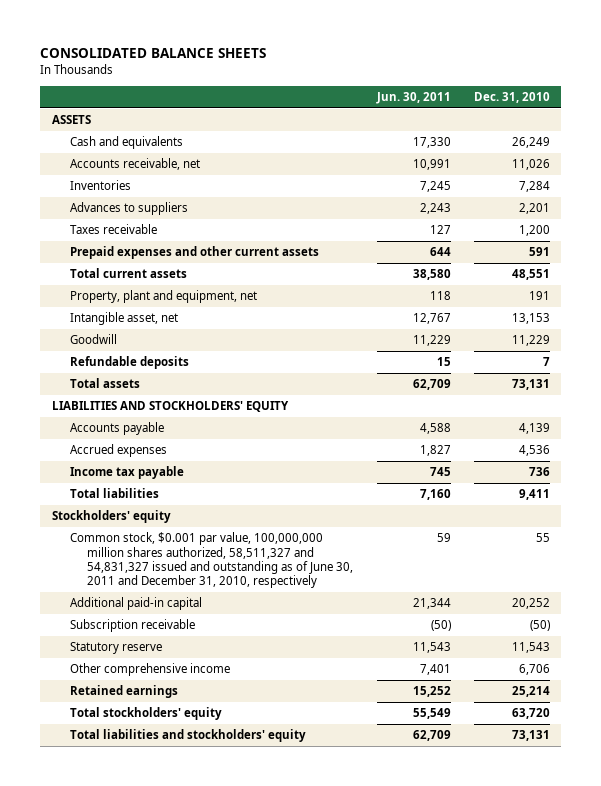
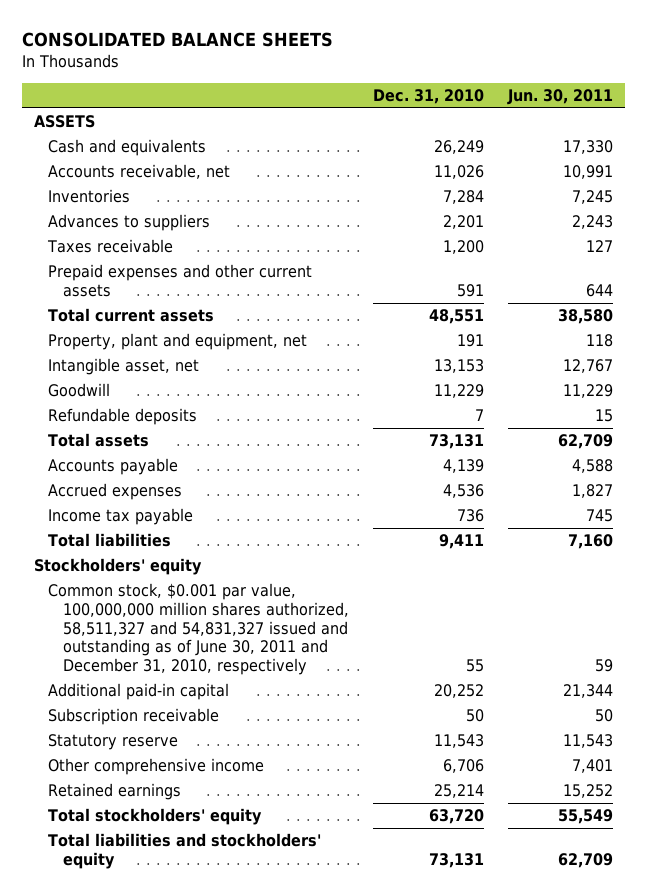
- | Jun. 30, 2011 | Dec. 31, 2010
+ | Dec. 31, 2010 | Jun. 30, 2011
- LIABILITIES AND STOCKHOLDERS' EQUITY
- Subscription receivable | (50) | (50)
+ Subscription receivable | 50 | 50

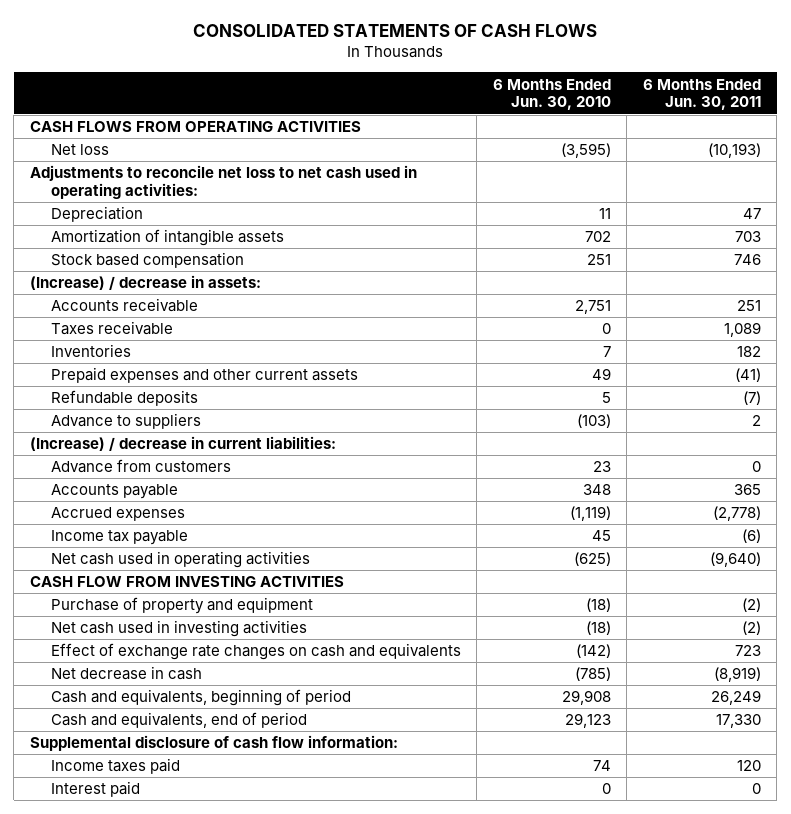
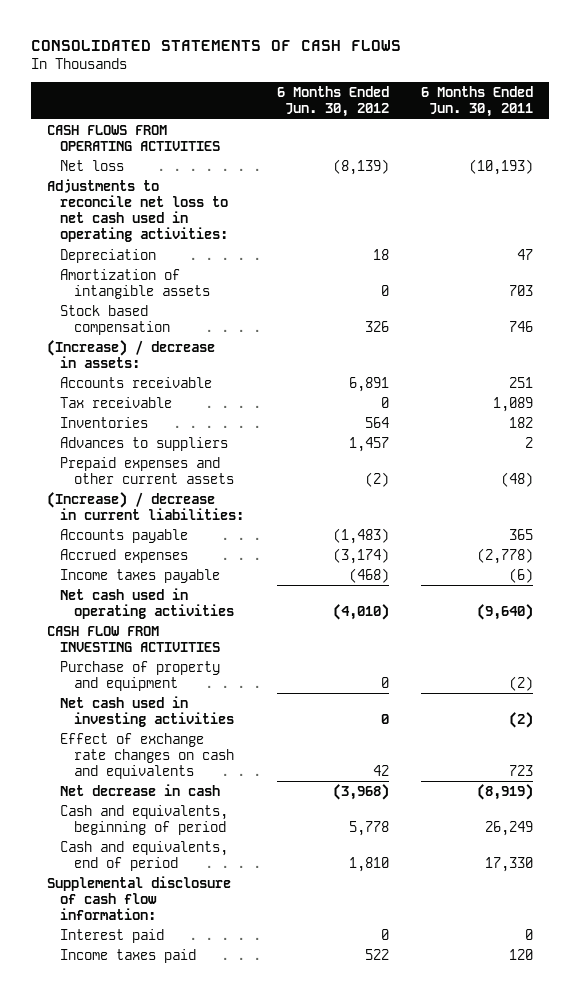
- | 6 Months Ended Jun. 30, 2010 | 6 Months Ended Jun. 30, 2011
+ | 6 Months Ended Jun. 30, 2012 | 6 Months Ended Jun. 30, 2011
- Taxes receivable | 0 | 1,089
+ Tax receivable | 0 | 1,089
- Prepaid expenses and other current assets | 49 | (41)
- Refundable deposits | 5 | (7)
- Advance to suppliers | (103) | 2
+ Advances to suppliers | 1,457 | 2
+ Prepaid expenses and other current assets | (2) | (48)
- Advance from customers | 23 | 0
- Income tax payable | 45 | (6)
+ Income taxes payable | (468) | (6)
moved down: Income taxes paid | 522 | 120

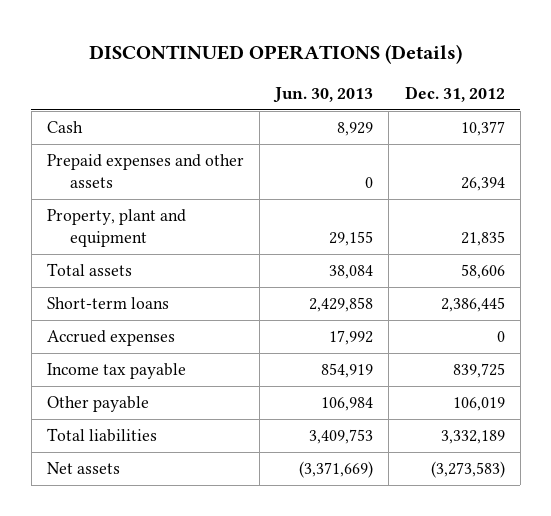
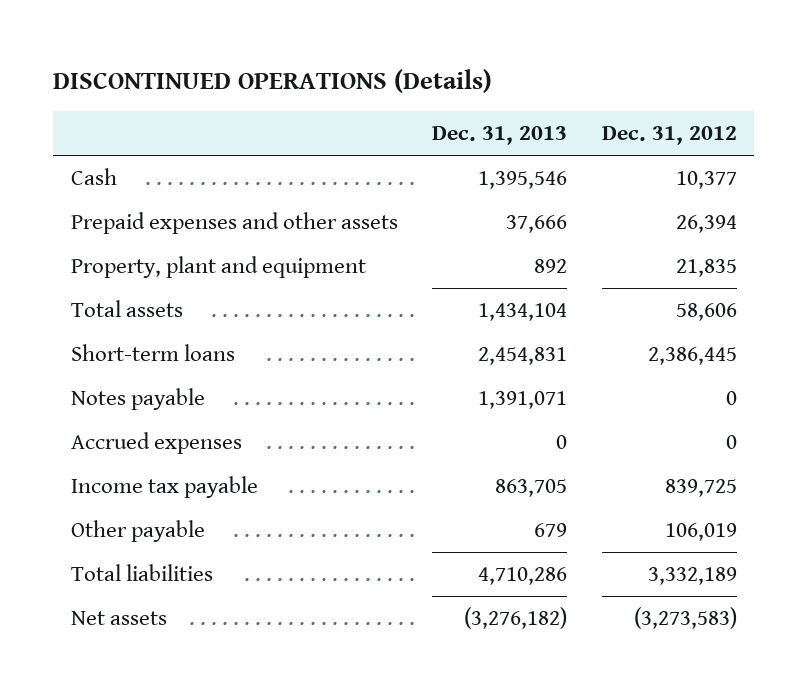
- | Jun. 30, 2013 | Dec. 31, 2012
+ | Dec. 31, 2013 | Dec. 31, 2012
+ Notes payable | 1,391,071 | 0

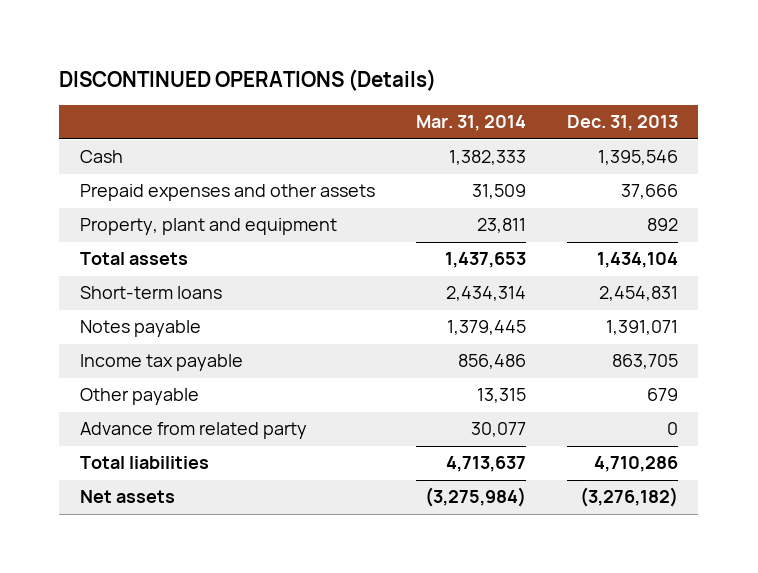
- | Dec. 31, 2013 | Dec. 31, 2012
+ | Mar. 31, 2014 | Dec. 31, 2013
- Accrued expenses | 0 | 0
+ Advance from related party | 30,077 | 0

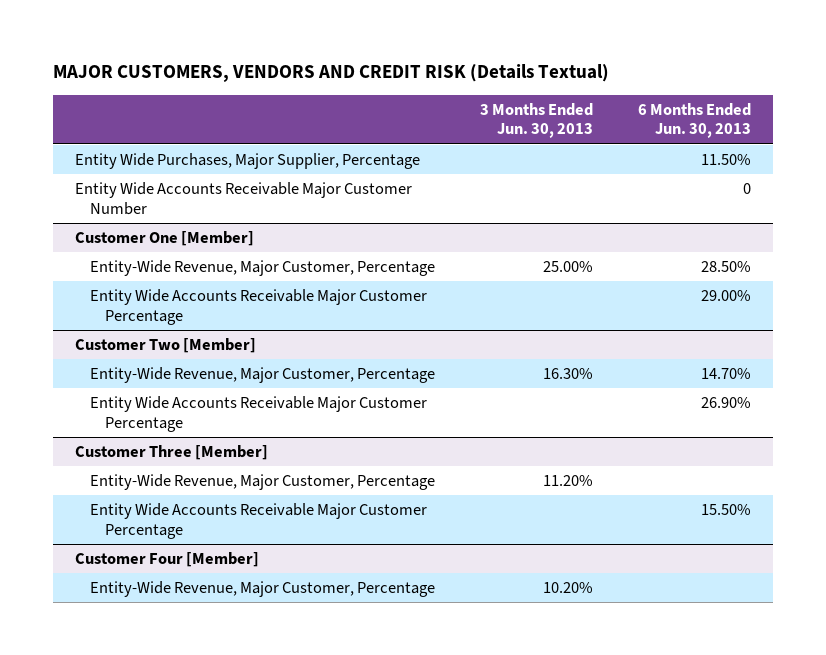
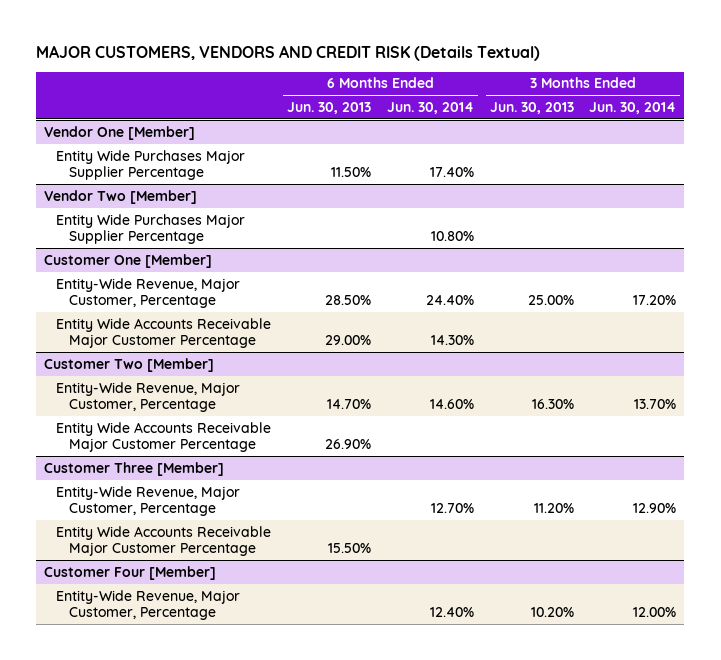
- | 3 Months Ended Jun. 30, 2013 | 6 Months Ended Jun. 30, 2013
+ | 6 Months Ended Jun. 30, 2013 | 6 Months Ended Jun. 30, 2014 | 3 Months Ended Jun. 30, 2013 | 3 Months Ended Jun. 30, 2014
- Entity Wide Purchases, Major Supplier, Percentage | | 11.50%
- Entity Wide Accounts Receivable Major Customer Number | | 0
+ Vendor One [Member]
+ Entity Wide Purchases Major Supplier Percentage | 11.50% | 17.40% | |
+ Vendor Two [Member]
+ Entity Wide Purchases Major Supplier Percentage | | 10.80% | |

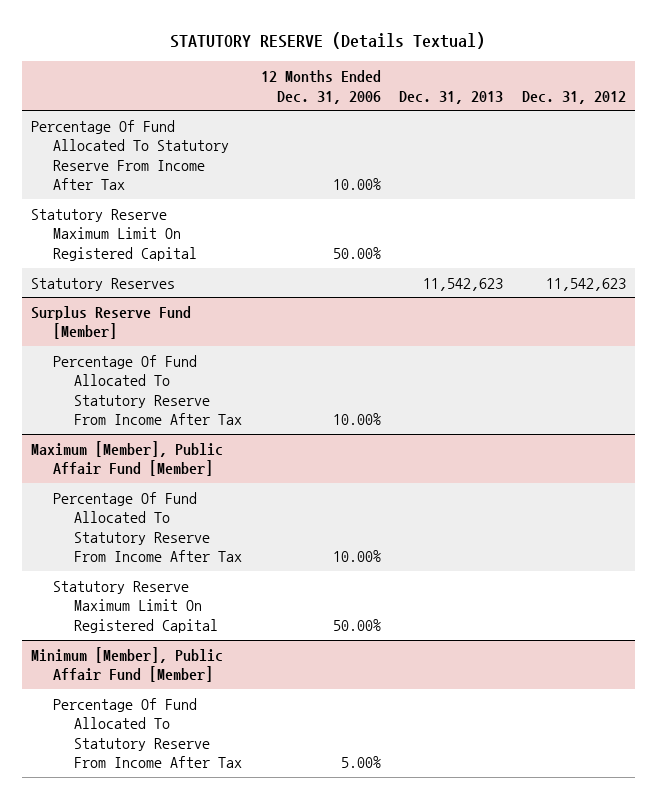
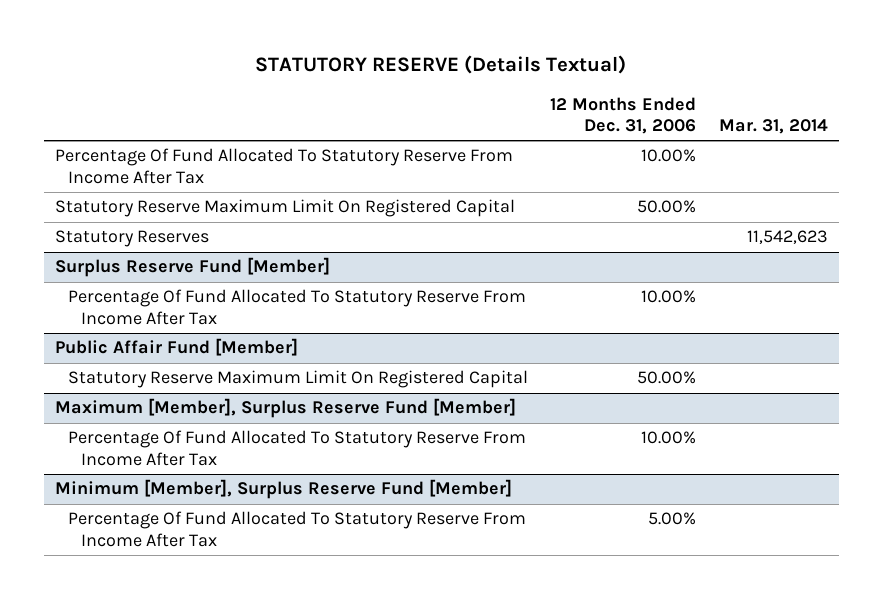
- | 12 Months Ended Dec. 31, 2006 | Dec. 31, 2013 | Dec. 31, 2012
+ | 12 Months Ended Dec. 31, 2006 | Mar. 31, 2014
- Maximum [Member], Public Affair Fund [Member]
- Percentage Of Fund Allocated To Statutory Reserve From Income After Tax | 10.00% | |
+ Public Affair Fund [Member]
- Minimum [Member], Public Affair Fund [Member]
+ Maximum [Member], Surplus Reserve Fund [Member]
+ Percentage Of Fund Allocated To Statutory Reserve From Income After Tax | 10.00% |
+ Minimum [Member], Surplus Reserve Fund [Member]

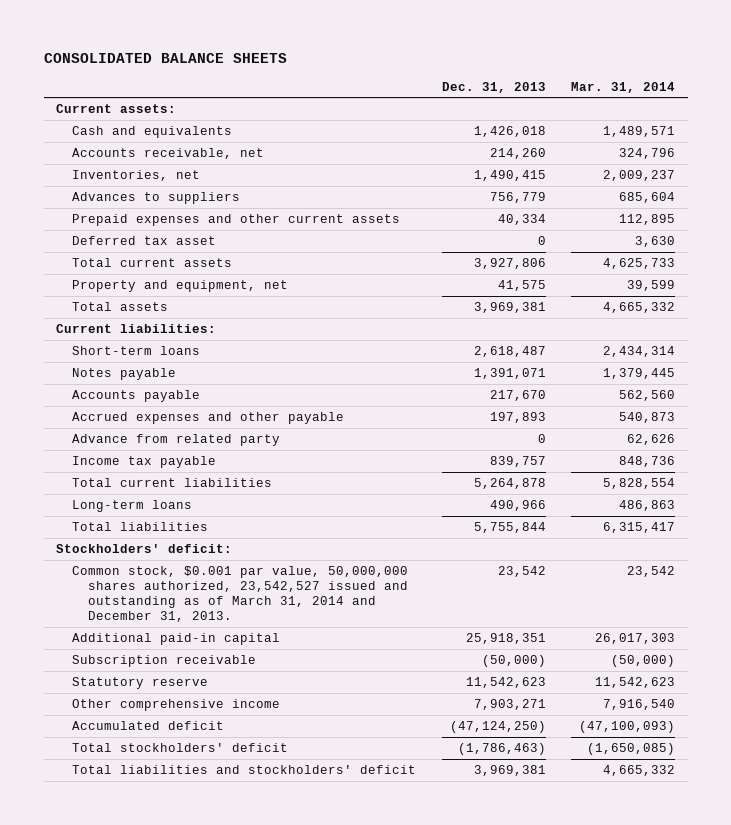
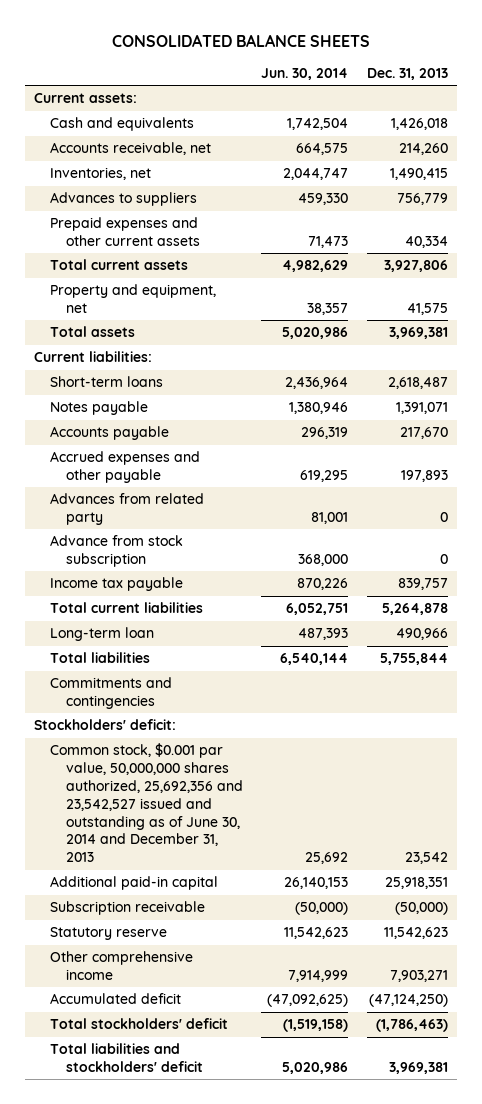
- | Dec. 31, 2013 | Mar. 31, 2014
+ | Jun. 30, 2014 | Dec. 31, 2013
- Deferred tax asset | 0 | 3,630
- Advance from related party | 0 | 62,626
+ Advances from related party | 81,001 | 0
+ Advance from stock subscription | 368,000 | 0
- Long-term loans | 490,966 | 486,863
+ Long-term loan | 487,393 | 490,966
+ Commitments and contingencies
- Common stock, $0.001 par value, 50,000,000 shares authorized, 23,542,527 issued and outstanding as of March 31, 2014 and December 31, 2013. | 23,542 | 23,542
+ Common stock, $0.001 par value, 50,000,000 shares authorized, 25,692,356 and 23,542,527 issued and outstanding as of June 30, 2014 and December 31, 2013 | 25,692 | 23,542

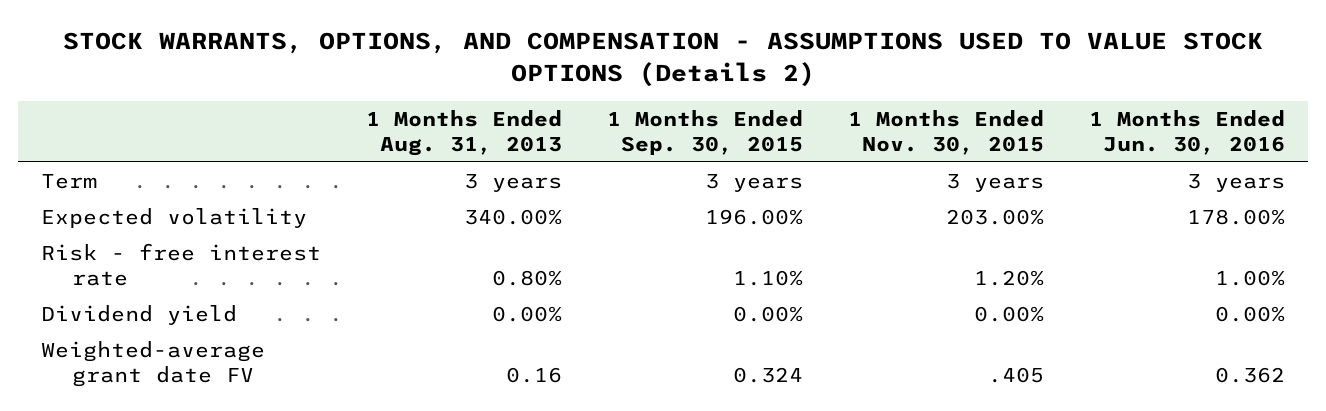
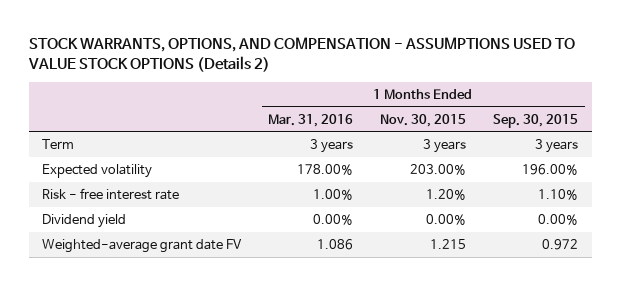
- | 1 Months Ended Aug. 31, 2013 | 1 Months Ended Sep. 30, 2015 | 1 Months Ended Nov. 30, 2015 | 1 Months Ended Jun. 30, 2016
+ | 1 Months Ended Mar. 31, 2016 | 1 Months Ended Nov. 30, 2015 | 1 Months Ended Sep. 30, 2015
- Weighted-average grant date FV | 0.16 | 0.324 | .405 | 0.362
+ Weighted-average grant date FV | 1.086 | 1.215 | 0.972

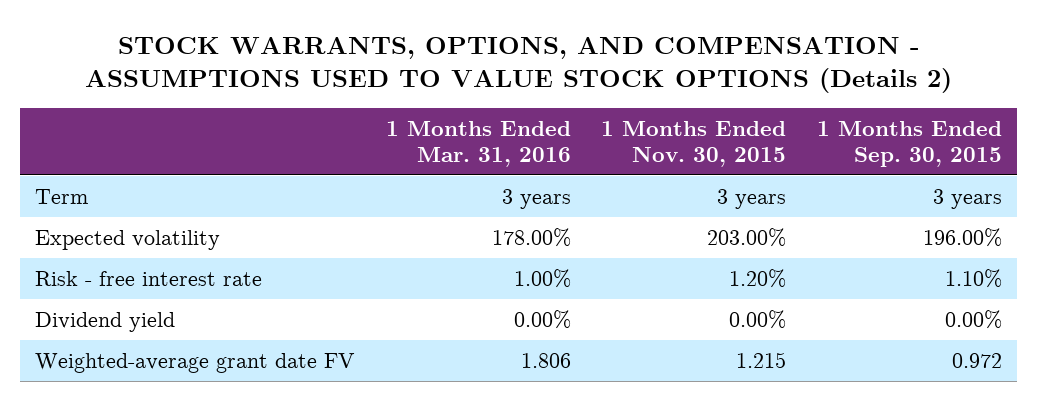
- Weighted-average grant date FV | 1.086 | 1.215 | 0.972
+ Weighted-average grant date FV | 1.806 | 1.215 | 0.972

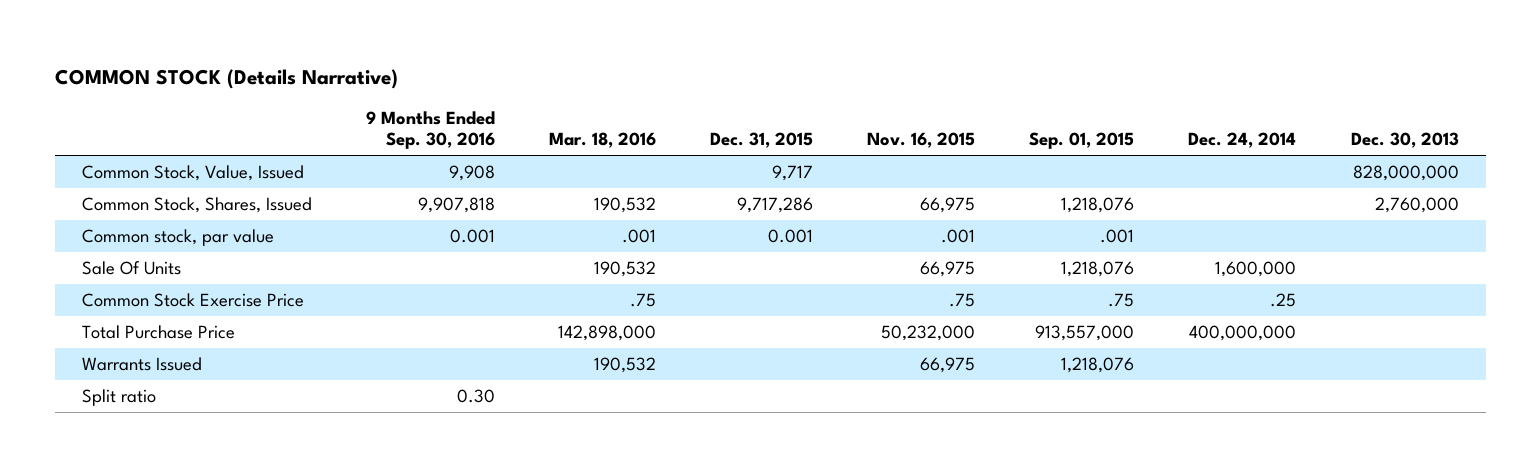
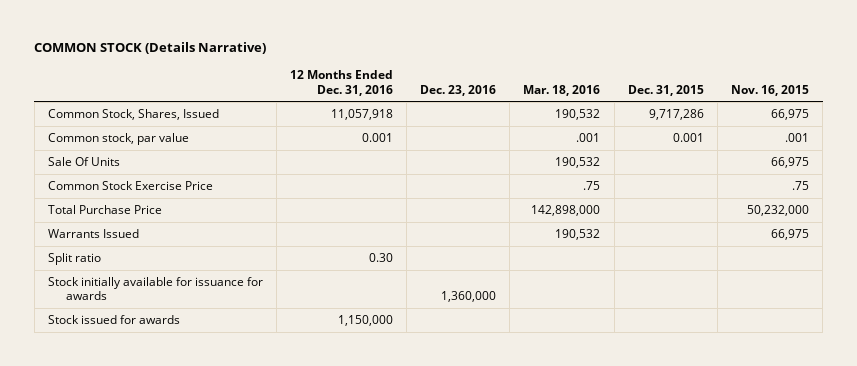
- | 9 Months Ended Sep. 30, 2016 | Mar. 18, 2016 | Dec. 31, 2015 | Nov. 16, 2015 | Sep. 01, 2015 | Dec. 24, 2014 | Dec. 30, 2013
+ | 12 Months Ended Dec. 31, 2016 | Dec. 23, 2016 | Mar. 18, 2016 | Dec. 31, 2015 | Nov. 16, 2015
- Common Stock, Value, Issued | 9,908 | | 9,717 | | | | 828,000,000
+ Stock initially available for issuance for awards | | 1,360,000 | | |
+ Stock issued for awards | 1,150,000 | | | |

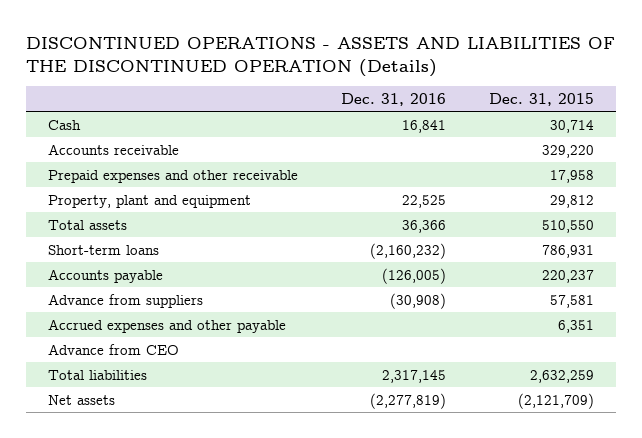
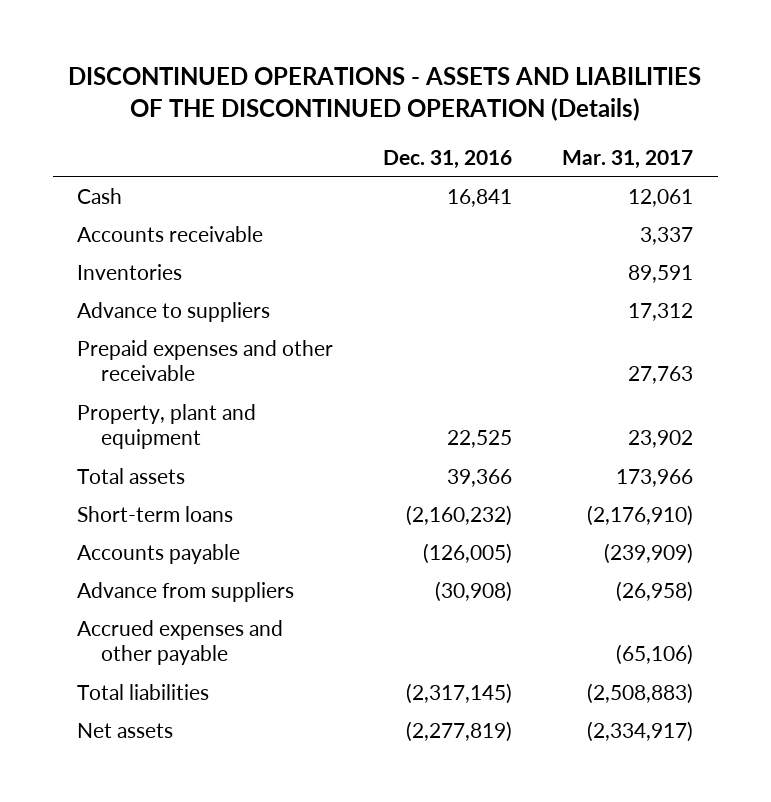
- | Dec. 31, 2016 | Dec. 31, 2015
+ | Dec. 31, 2016 | Mar. 31, 2017
+ Inventories | | 89,591
+ Advance to suppliers | | 17,312
- Total assets | 36,366 | 510,550
+ Total assets | 39,366 | 173,966
- Advance from CEO
- Total liabilities | 2,317,145 | 2,632,259
+ Total liabilities | (2,317,145) | (2,508,883)

